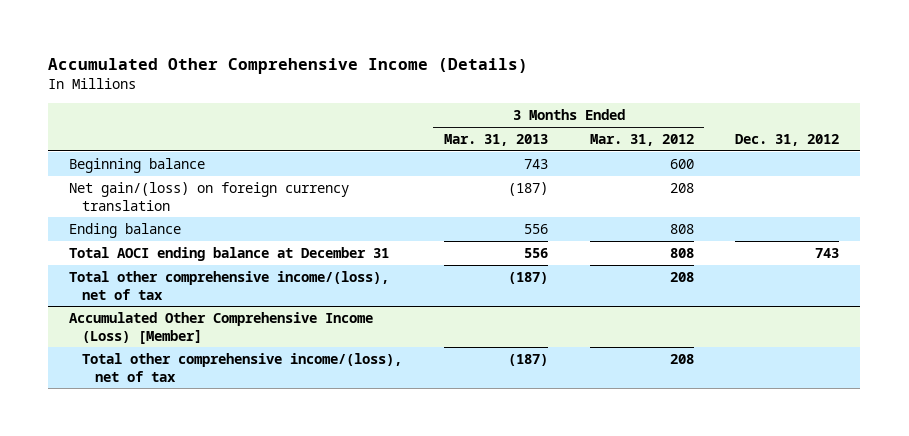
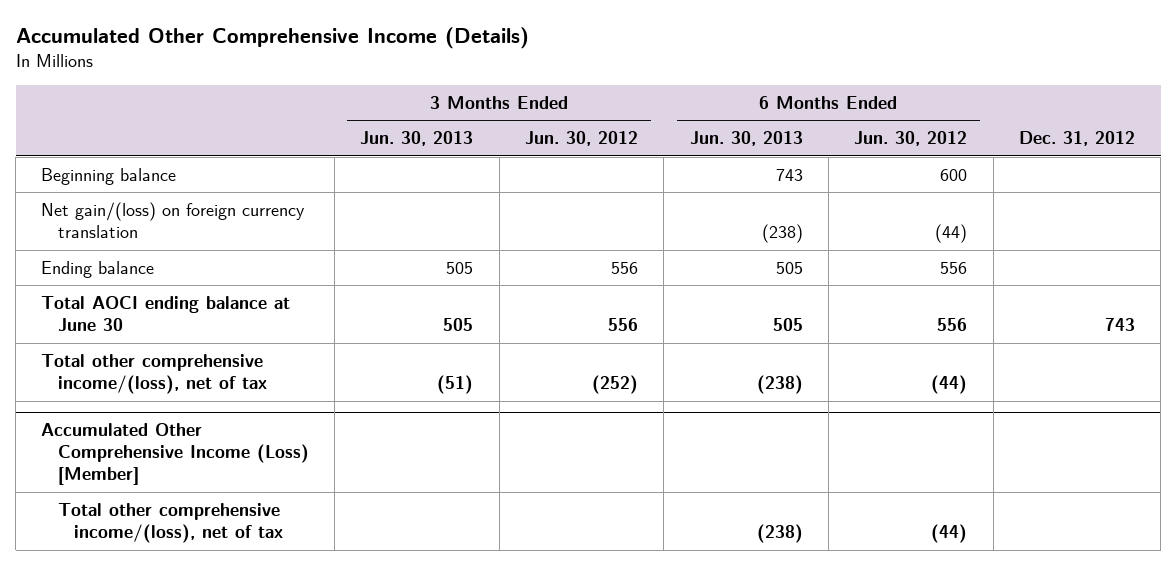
- | 3 Months Ended Mar. 31, 2013 | 3 Months Ended Mar. 31, 2012 | Dec. 31, 2012
+ | 3 Months Ended Jun. 30, 2013 | 3 Months Ended Jun. 30, 2012 | 6 Months Ended Jun. 30, 2013 | 6 Months Ended Jun. 30, 2012 | Dec. 31, 2012
- Total AOCI ending balance at December 31 | 556 | 808 | 743
+ Total AOCI ending balance at June 30 | 505 | 556 | 505 | 556 | 743

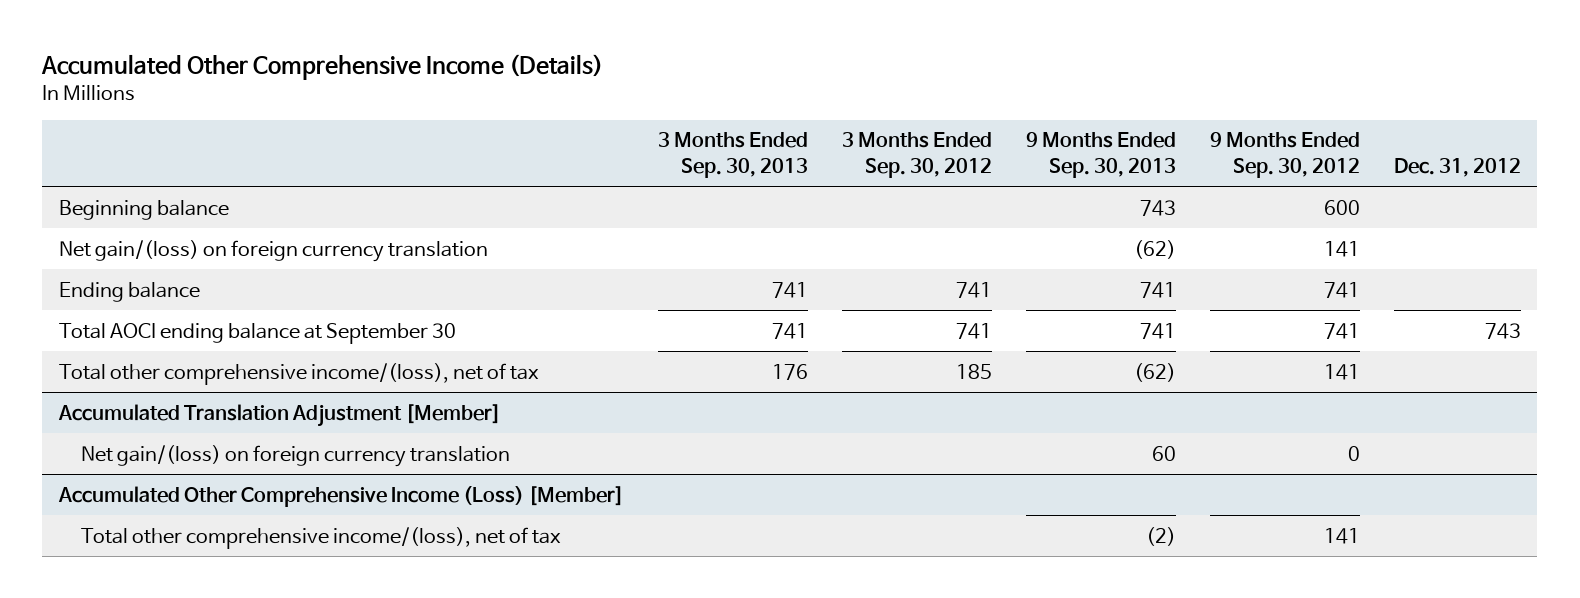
- | 3 Months Ended Jun. 30, 2013 | 3 Months Ended Jun. 30, 2012 | 6 Months Ended Jun. 30, 2013 | 6 Months Ended Jun. 30, 2012 | Dec. 31, 2012
+ | 3 Months Ended Sep. 30, 2013 | 3 Months Ended Sep. 30, 2012 | 9 Months Ended Sep. 30, 2013 | 9 Months Ended Sep. 30, 2012 | Dec. 31, 2012
- Total AOCI ending balance at June 30 | 505 | 556 | 505 | 556 | 743
+ Total AOCI ending balance at September 30 | 741 | 741 | 741 | 741 | 743
+ Accumulated Translation Adjustment [Member]
+ Net gain/(loss) on foreign currency translation | | | 60 | 0 |

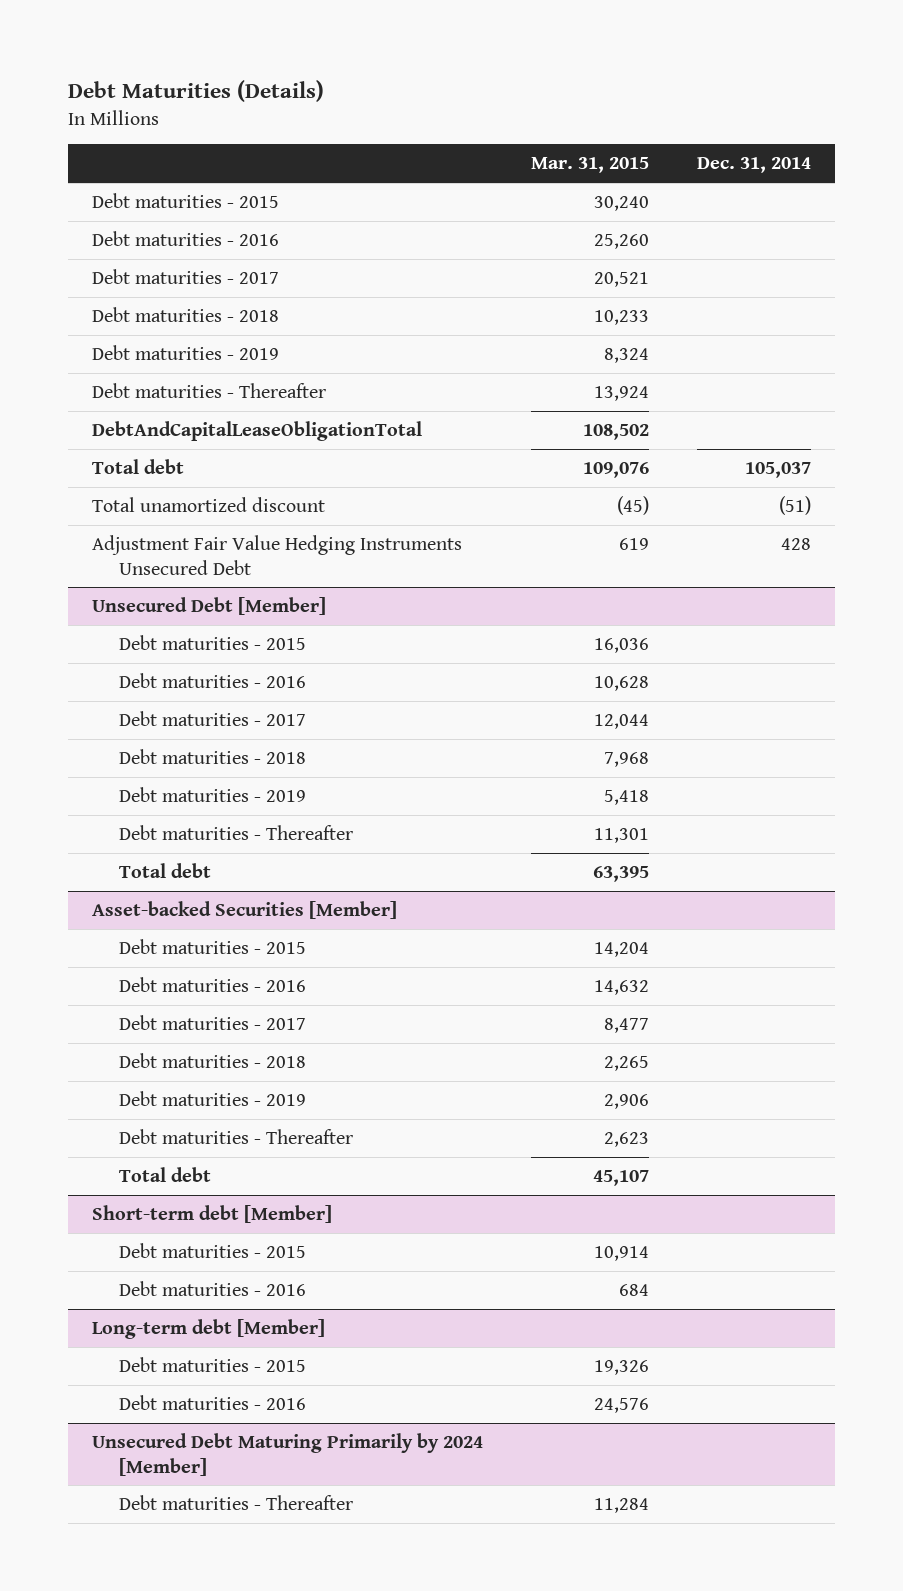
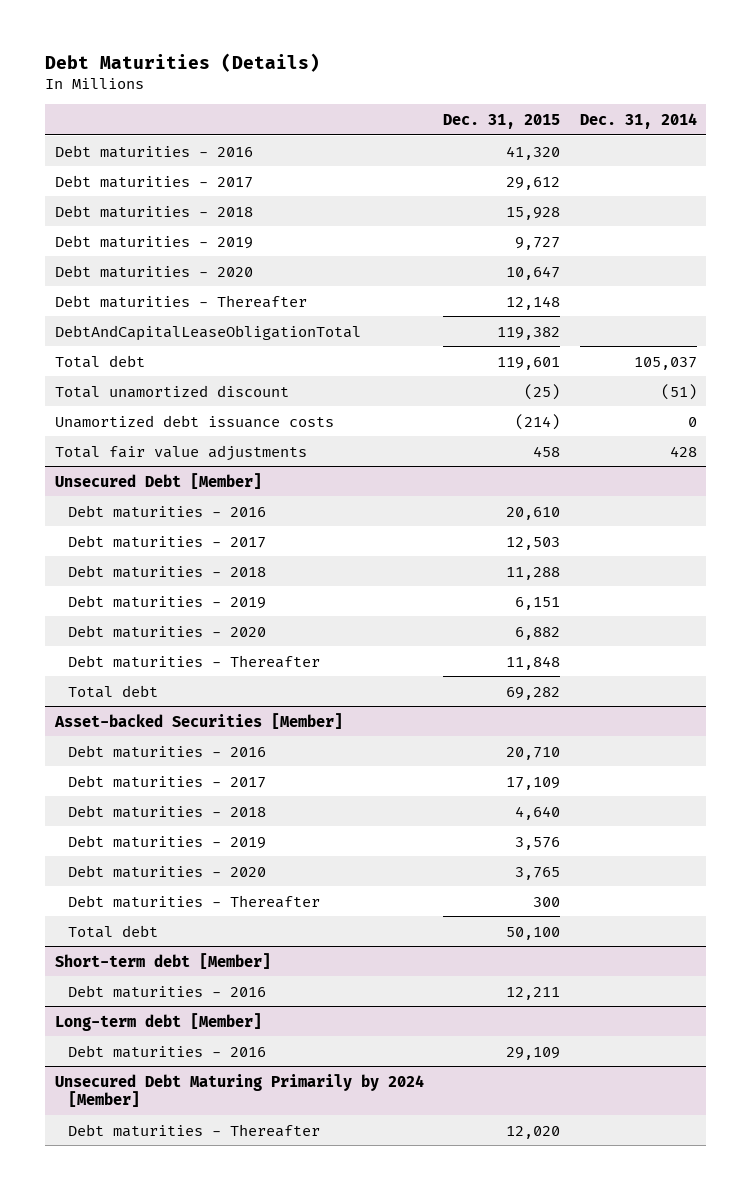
- | Mar. 31, 2015 | Dec. 31, 2014
+ | Dec. 31, 2015 | Dec. 31, 2014
- Debt maturities - 2015 | 30,240 |
+ Debt maturities - 2020 | 10,647 |
- Adjustment Fair Value Hedging Instruments Unsecured Debt | 619 | 428
+ Unamortized debt issuance costs | (214) | 0
+ Total fair value adjustments | 458 | 428
@ Unsecured Debt [Member]
- Debt maturities - 2015 | 16,036 |
+ Debt maturities - 2020 | 6,882 |
@ Asset-backed Securities [Member]
- Debt maturities - 2015 | 14,204 |
+ Debt maturities - 2020 | 3,765 |
@ Short-term debt [Member]
- Debt maturities - 2015 | 10,914 |
@ Long-term debt [Member]
- Debt maturities - 2015 | 19,326 |

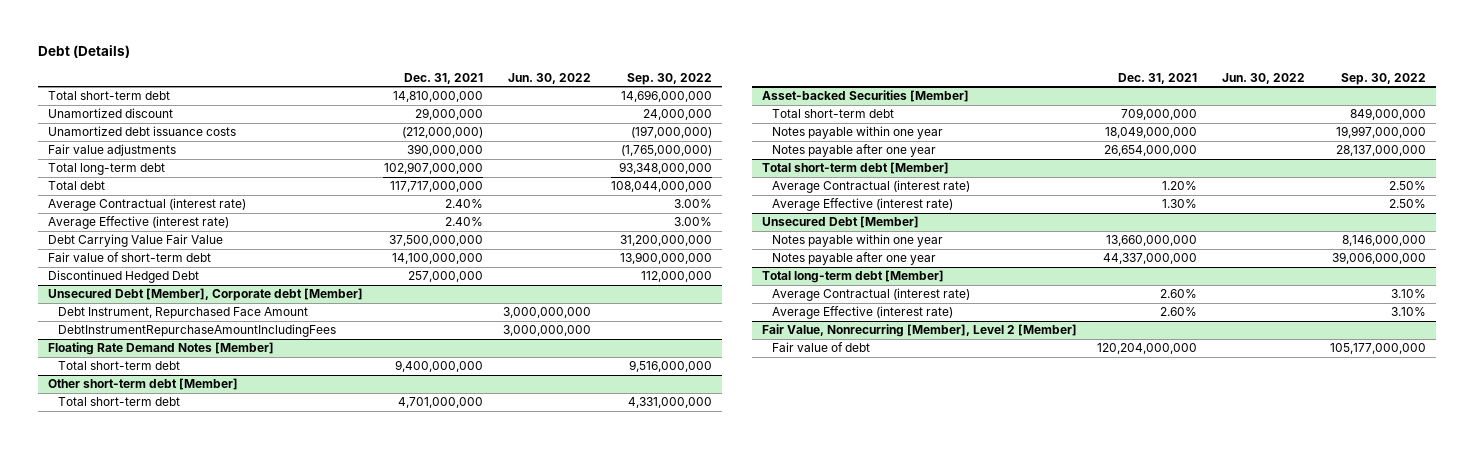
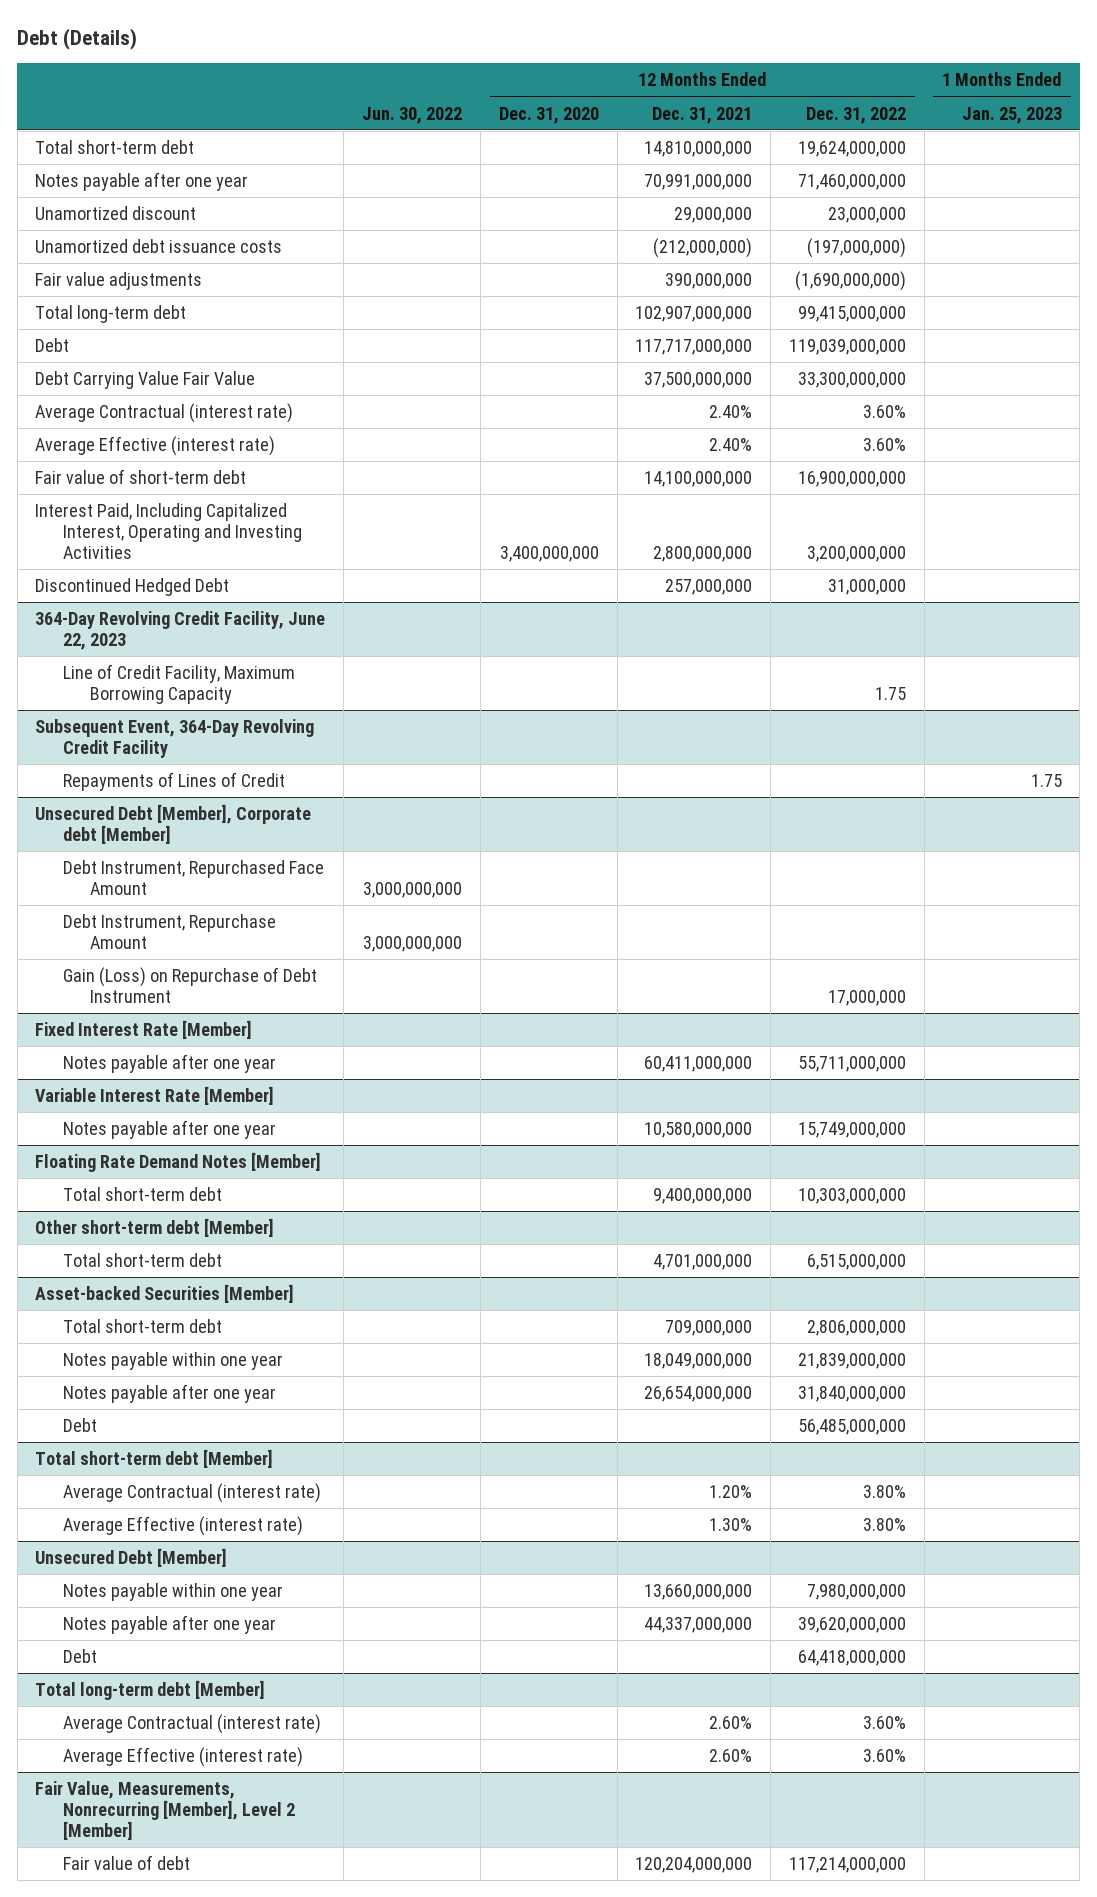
- | Dec. 31, 2021 | Jun. 30, 2022 | Sep. 30, 2022
+ | Jun. 30, 2022 | 12 Months Ended Dec. 31, 2020 | 12 Months Ended Dec. 31, 2021 | 12 Months Ended Dec. 31, 2022 | 1 Months Ended Jan. 25, 2023
+ Notes payable after one year | | | 70,991,000,000 | 71,460,000,000 |
- Total debt | 117,717,000,000 | | 108,044,000,000
+ Debt | | | 117,717,000,000 | 119,039,000,000 |
moved up: Debt Carrying Value Fair Value | | | 37,500,000,000 | 33,300,000,000 |
+ Interest Paid, Including Capitalized Interest, Operating and Investing Activities | | 3,400,000,000 | 2,800,000,000 | 3,200,000,000 |
+ 364-Day Revolving Credit Facility, June 22, 2023
+ Line of Credit Facility, Maximum Borrowing Capacity | | | | 1.75 |
+ Subsequent Event, 364-Day Revolving Credit Facility
+ Repayments of Lines of Credit | | | | | 1.75
@ Unsecured Debt [Member], Corporate debt [Member]
- DebtInstrumentRepurchaseAmountIncludingFees | | 3,000,000,000 |
+ Debt Instrument, Repurchase Amount | 3,000,000,000 | | | |
+ Gain (Loss) on Repurchase of Debt Instrument | | | | 17,000,000 |
+ Fixed Interest Rate [Member]
+ Notes payable after one year | | | 60,411,000,000 | 55,711,000,000 |
+ Variable Interest Rate [Member]
+ Notes payable after one year | | | 10,580,000,000 | 15,749,000,000 |
@ Asset-backed Securities [Member]
+ Debt | | | | 56,485,000,000 |
@ Unsecured Debt [Member]
+ Debt | | | | 64,418,000,000 |
- Fair Value, Nonrecurring [Member], Level 2 [Member]
+ Fair Value, Measurements, Nonrecurring [Member], Level 2 [Member]

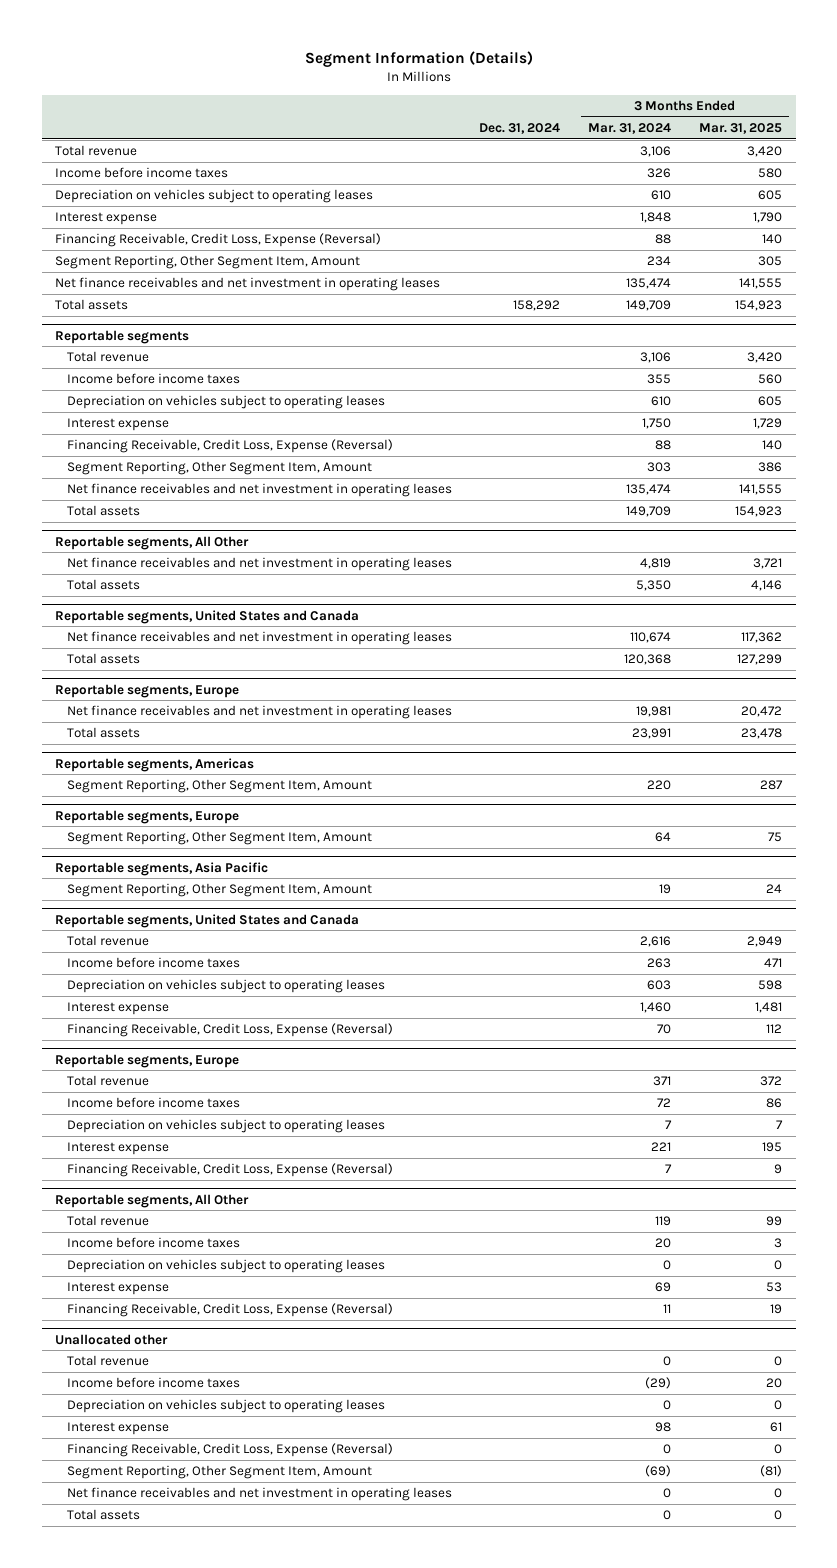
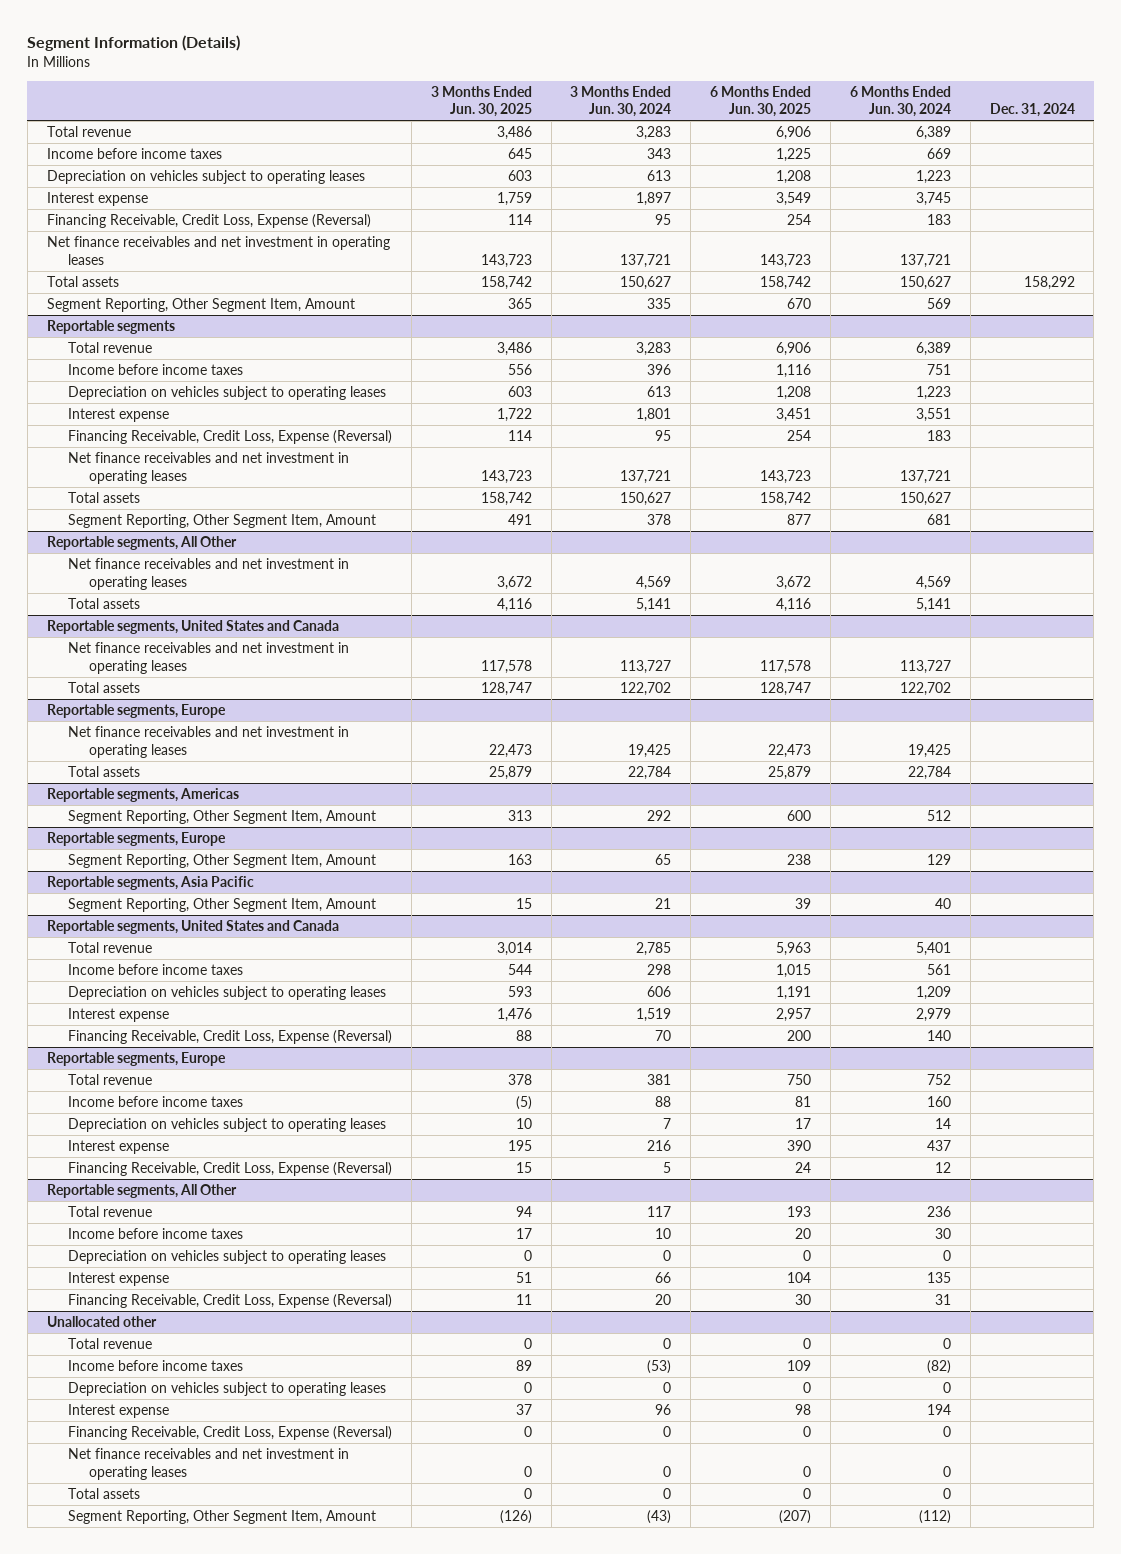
- | Dec. 31, 2024 | 3 Months Ended Mar. 31, 2024 | 3 Months Ended Mar. 31, 2025
+ | 3 Months Ended Jun. 30, 2025 | 3 Months Ended Jun. 30, 2024 | 6 Months Ended Jun. 30, 2025 | 6 Months Ended Jun. 30, 2024 | Dec. 31, 2024
moved down: Segment Reporting, Other Segment Item, Amount | 365 | 335 | 670 | 569 |
@ Reportable segments
moved down: Segment Reporting, Other Segment Item, Amount | 491 | 378 | 877 | 681 |
@ Unallocated other
moved down: Segment Reporting, Other Segment Item, Amount | (126) | (43) | (207) | (112) |

